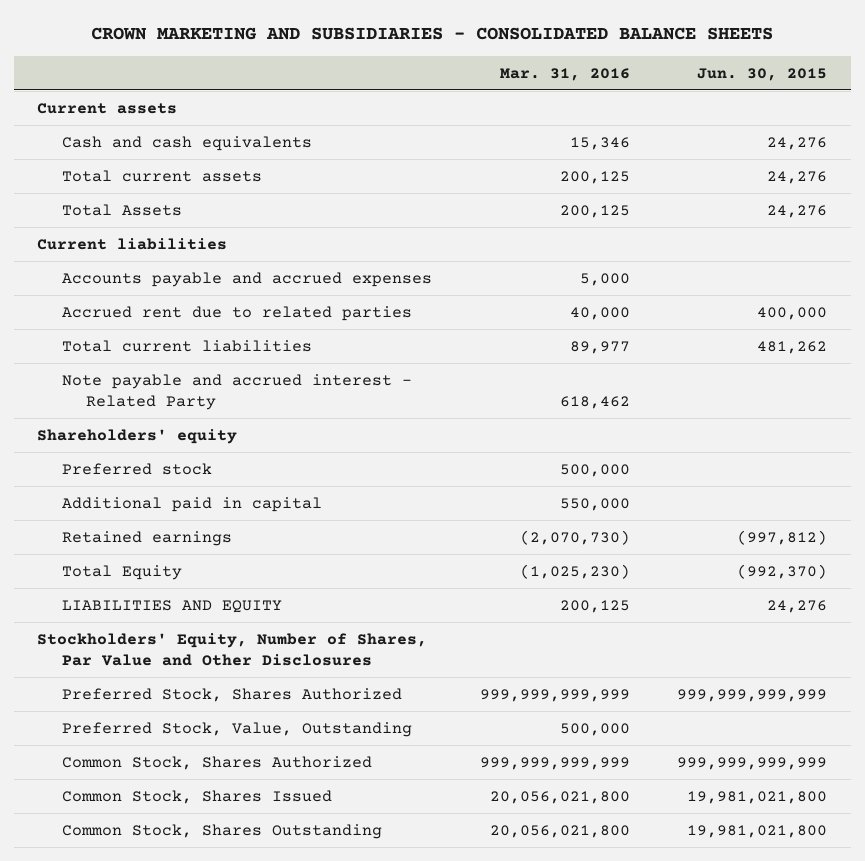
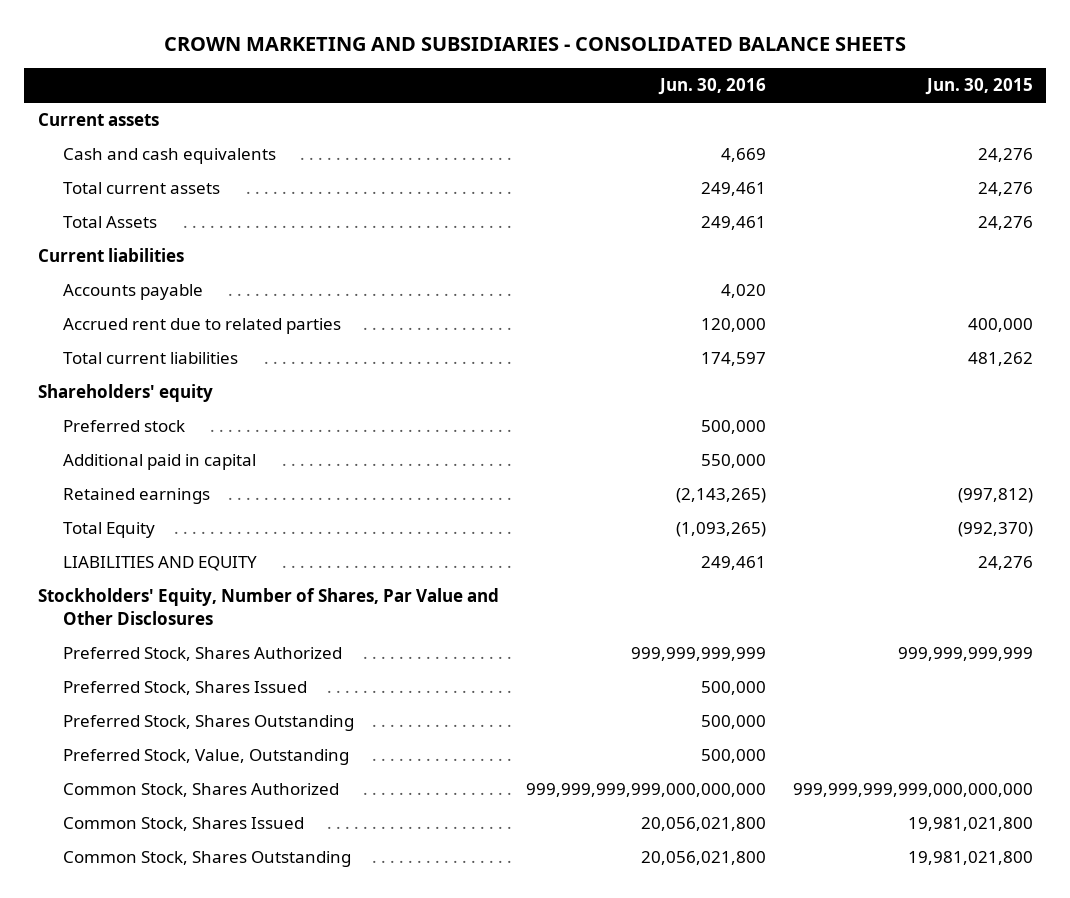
- | Mar. 31, 2016 | Jun. 30, 2015
+ | Jun. 30, 2016 | Jun. 30, 2015
- Accounts payable and accrued expenses | 5,000 |
+ Accounts payable | 4,020 |
- Note payable and accrued interest - Related Party | 618,462 |
+ Preferred Stock, Shares Issued | 500,000 |
+ Preferred Stock, Shares Outstanding | 500,000 |
- Common Stock, Shares Authorized | 999,999,999,999 | 999,999,999,999
+ Common Stock, Shares Authorized | 999,999,999,999,000,000,000 | 999,999,999,999,000,000,000

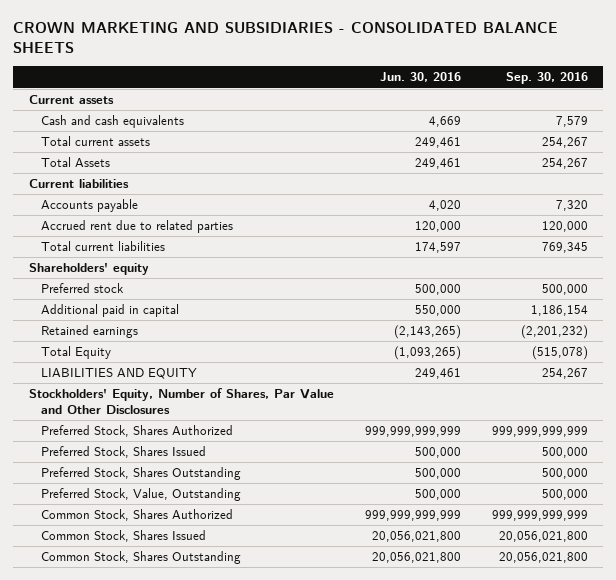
- | Jun. 30, 2016 | Jun. 30, 2015
+ | Jun. 30, 2016 | Sep. 30, 2016
- Common Stock, Shares Authorized | 999,999,999,999,000,000,000 | 999,999,999,999,000,000,000
+ Common Stock, Shares Authorized | 999,999,999,999 | 999,999,999,999

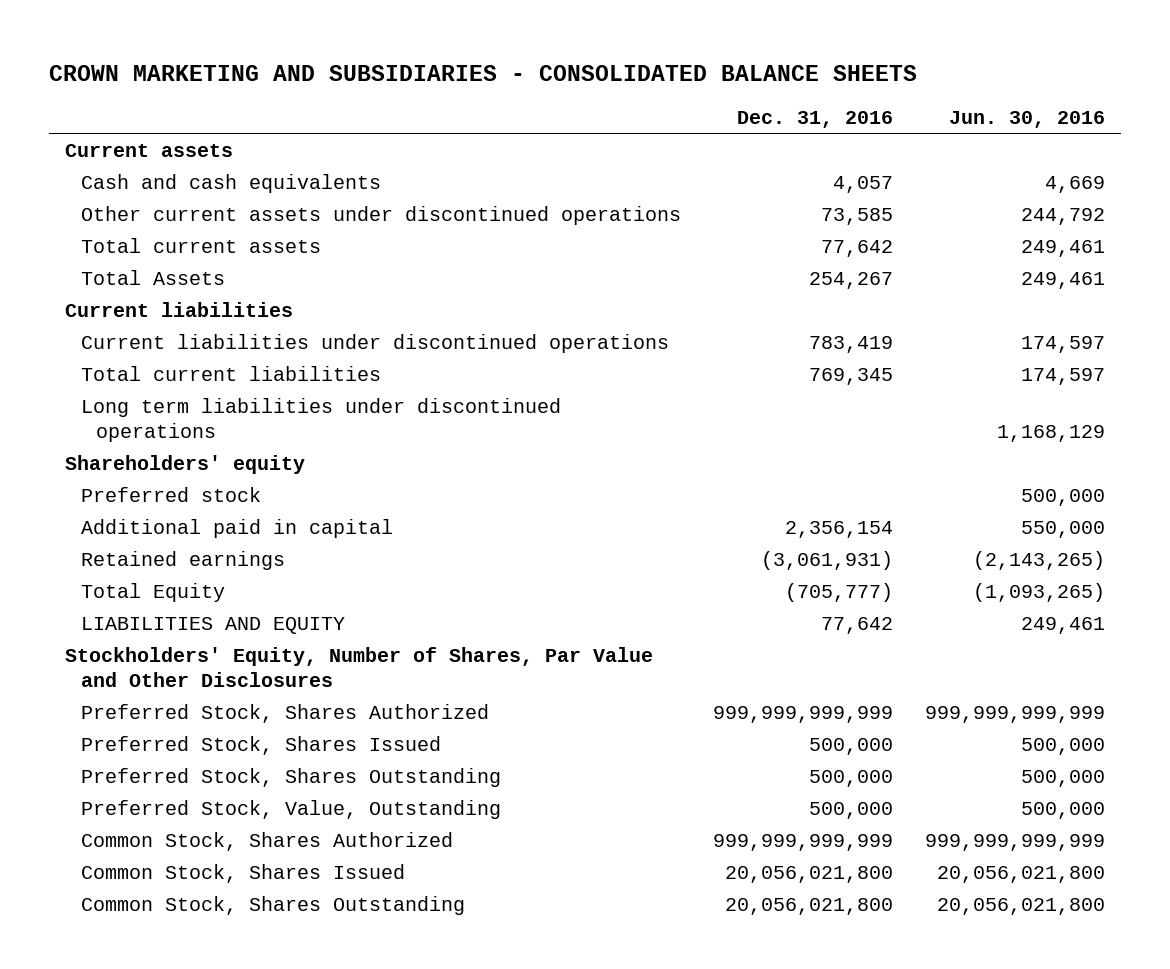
- | Jun. 30, 2016 | Sep. 30, 2016
+ | Dec. 31, 2016 | Jun. 30, 2016
+ Other current assets under discontinued operations | 73,585 | 244,792
- Accounts payable | 4,020 | 7,320
- Accrued rent due to related parties | 120,000 | 120,000
+ Current liabilities under discontinued operations | 783,419 | 174,597
+ Long term liabilities under discontinued operations | | 1,168,129

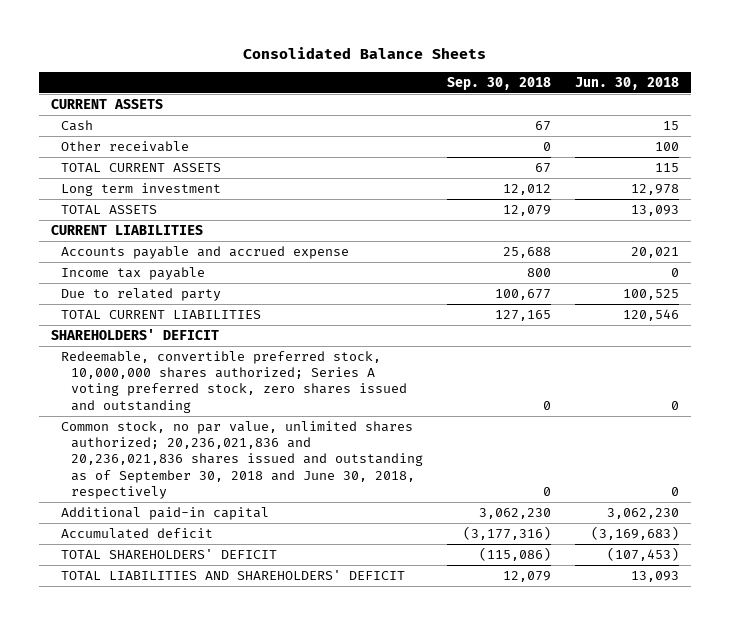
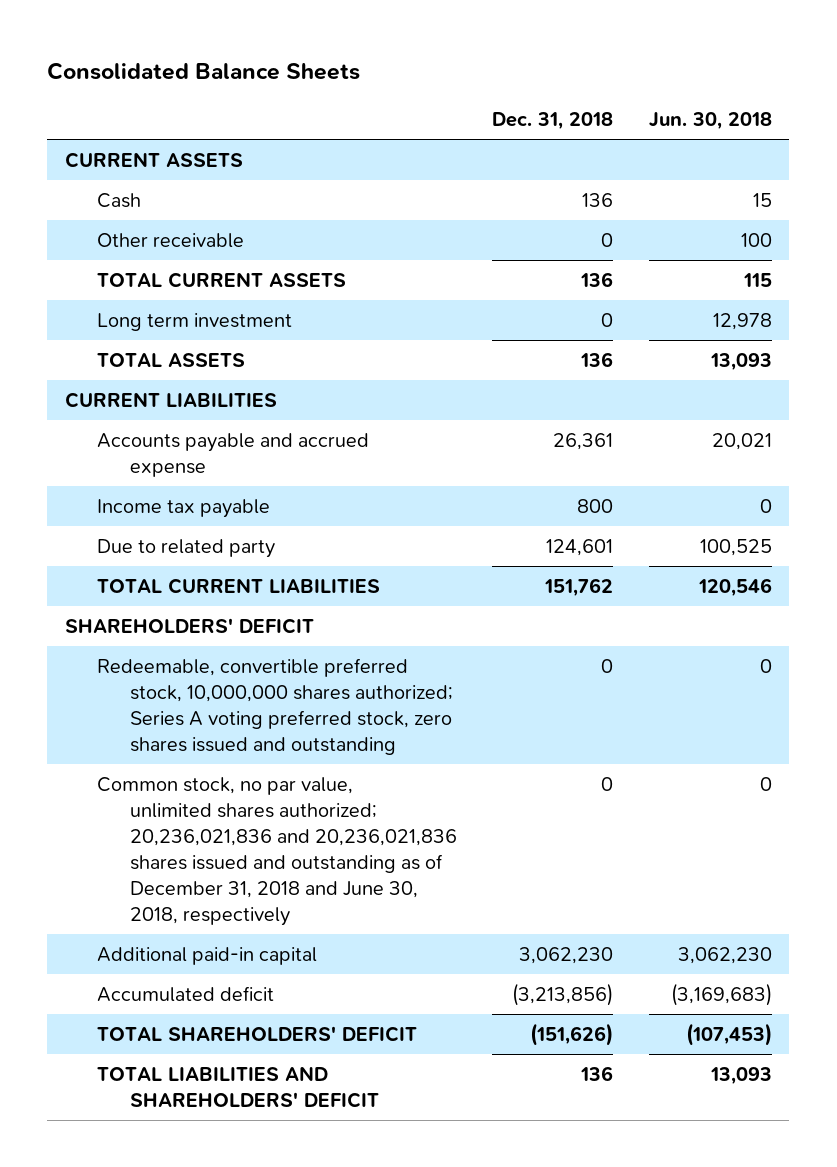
- | Sep. 30, 2018 | Jun. 30, 2018
+ | Dec. 31, 2018 | Jun. 30, 2018
- Common stock, no par value, unlimited shares authorized; 20,236,021,836 and 20,236,021,836 shares issued and outstanding as of September 30, 2018 and June 30, 2018, respectively | 0 | 0
+ Common stock, no par value, unlimited shares authorized; 20,236,021,836 and 20,236,021,836 shares issued and outstanding as of December 31, 2018 and June 30, 2018, respectively | 0 | 0

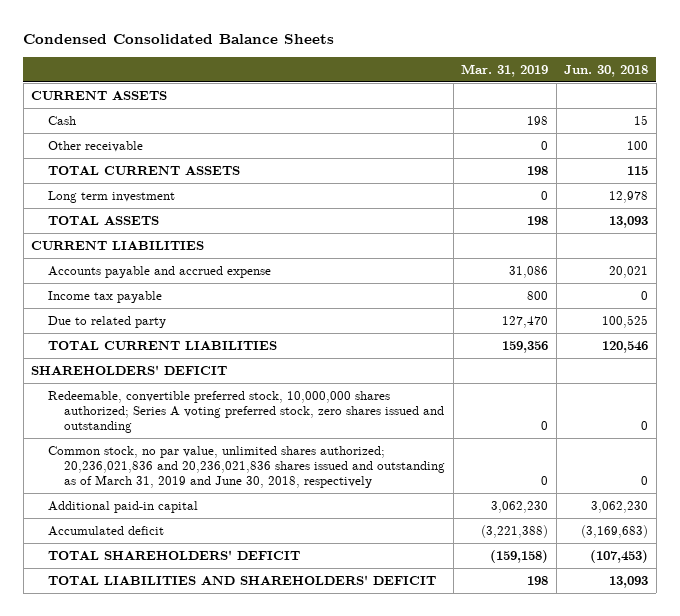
- Consolidated Balance Sheets
+ Condensed Consolidated Balance Sheets
- | Dec. 31, 2018 | Jun. 30, 2018
+ | Mar. 31, 2019 | Jun. 30, 2018
- Common stock, no par value, unlimited shares authorized; 20,236,021,836 and 20,236,021,836 shares issued and outstanding as of December 31, 2018 and June 30, 2018, respectively | 0 | 0
+ Common stock, no par value, unlimited shares authorized; 20,236,021,836 and 20,236,021,836 shares issued and outstanding as of March 31, 2019 and June 30, 2018, respectively | 0 | 0

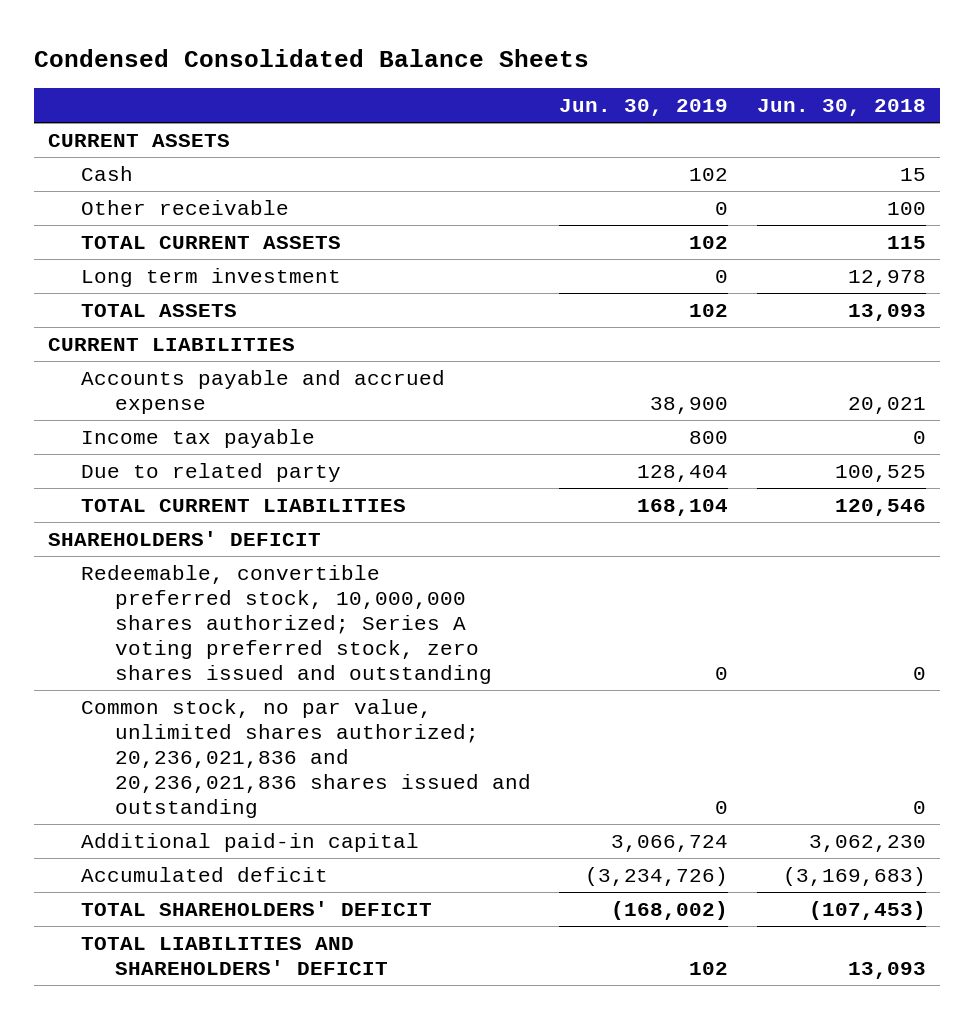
- | Mar. 31, 2019 | Jun. 30, 2018
+ | Jun. 30, 2019 | Jun. 30, 2018
- Common stock, no par value, unlimited shares authorized; 20,236,021,836 and 20,236,021,836 shares issued and outstanding as of March 31, 2019 and June 30, 2018, respectively | 0 | 0
+ Common stock, no par value, unlimited shares authorized; 20,236,021,836 and 20,236,021,836 shares issued and outstanding | 0 | 0

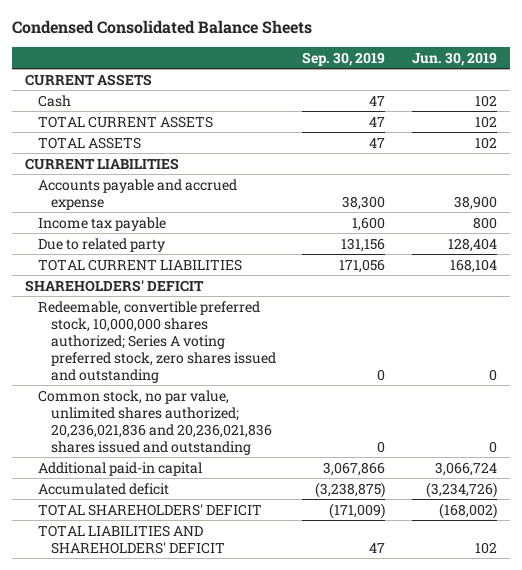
- | Jun. 30, 2019 | Jun. 30, 2018
+ | Sep. 30, 2019 | Jun. 30, 2019
- Other receivable | 0 | 100
- Long term investment | 0 | 12,978

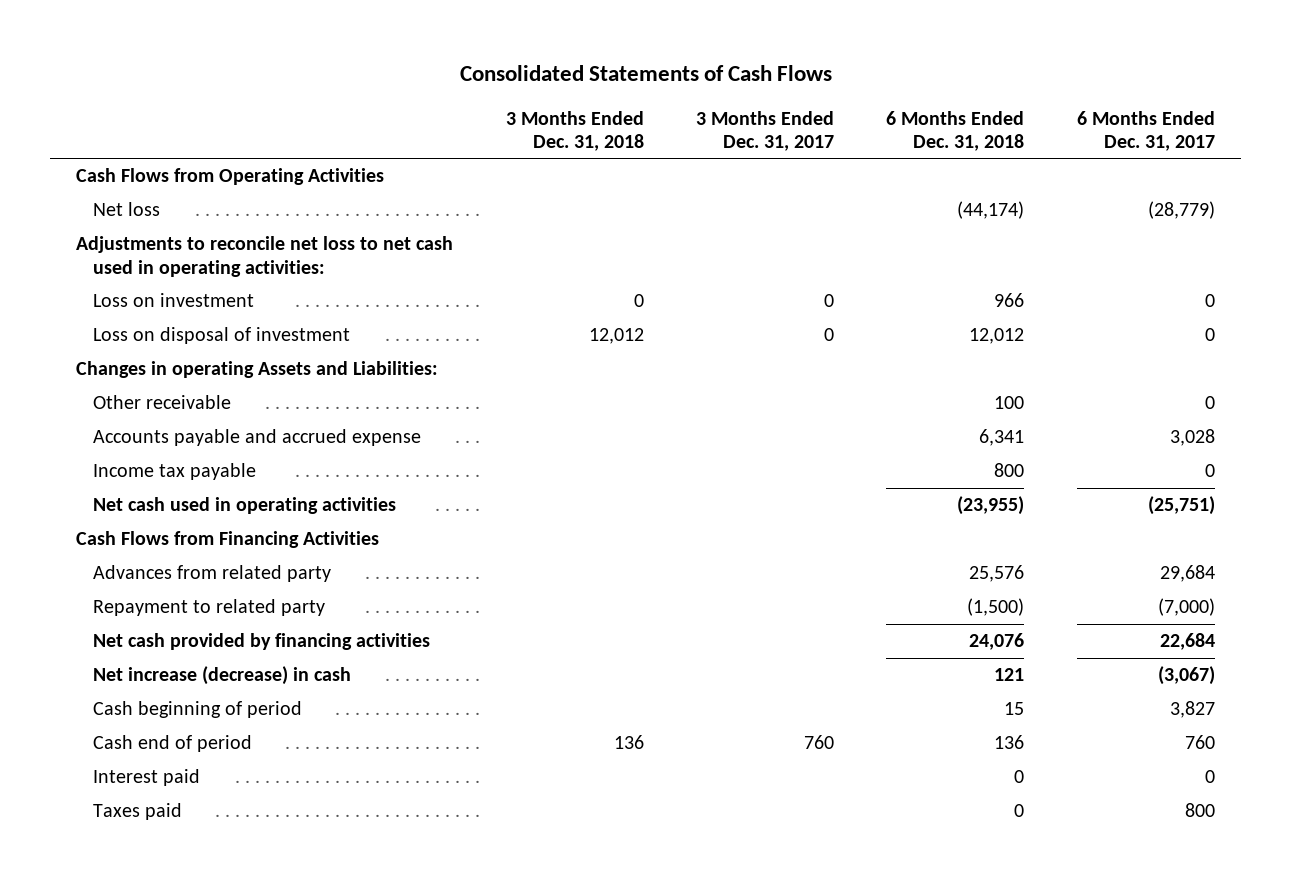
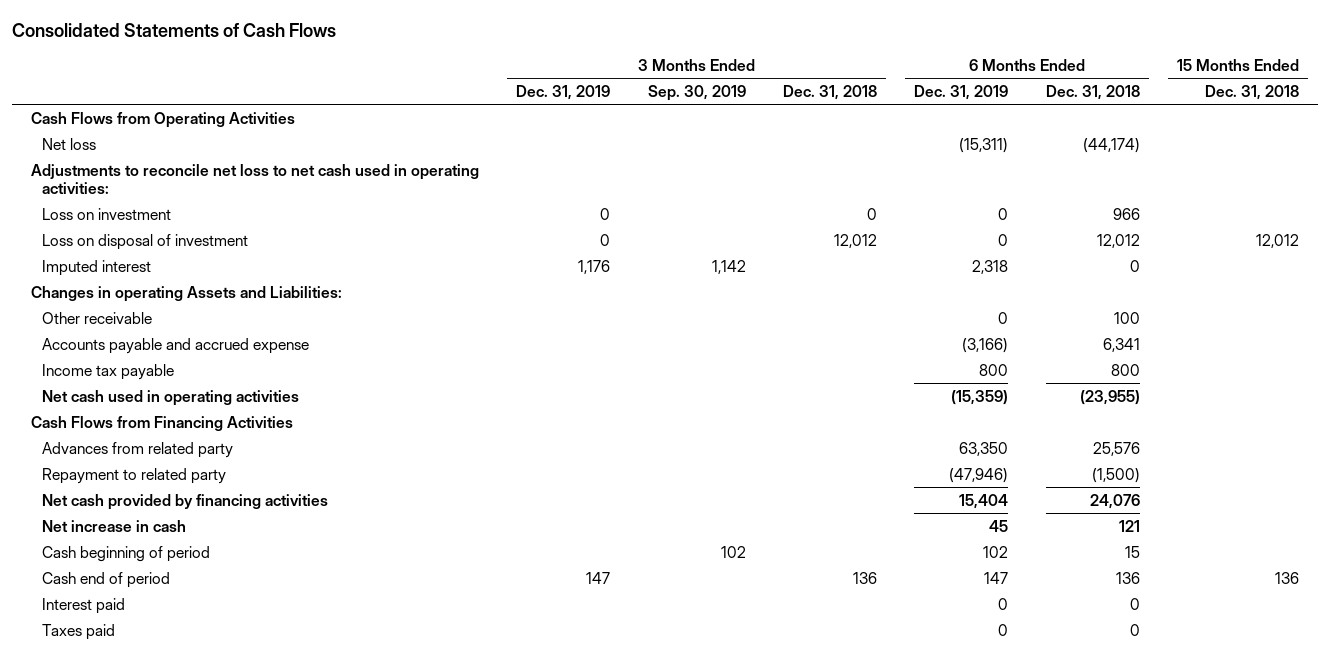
- | 3 Months Ended Dec. 31, 2018 | 3 Months Ended Dec. 31, 2017 | 6 Months Ended Dec. 31, 2018 | 6 Months Ended Dec. 31, 2017
+ | 3 Months Ended Dec. 31, 2019 | 3 Months Ended Sep. 30, 2019 | 3 Months Ended Dec. 31, 2018 | 6 Months Ended Dec. 31, 2019 | 6 Months Ended Dec. 31, 2018 | 15 Months Ended Dec. 31, 2018
+ Imputed interest | 1,176 | 1,142 | | 2,318 | 0 |
- Net increase (decrease) in cash | | | 121 | (3,067)
+ Net increase in cash | | | | 45 | 121 |

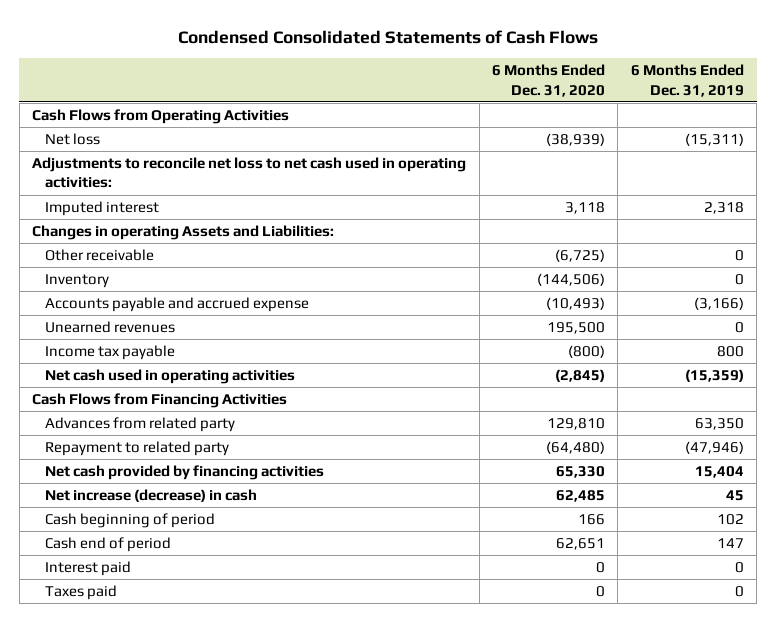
- Consolidated Statements of Cash Flows
+ Condensed Consolidated Statements of Cash Flows
- | 3 Months Ended Dec. 31, 2019 | 3 Months Ended Sep. 30, 2019 | 3 Months Ended Dec. 31, 2018 | 6 Months Ended Dec. 31, 2019 | 6 Months Ended Dec. 31, 2018 | 15 Months Ended Dec. 31, 2018
+ | 6 Months Ended Dec. 31, 2020 | 6 Months Ended Dec. 31, 2019
- Loss on investment | 0 | | 0 | 0 | 966 |
- Loss on disposal of investment | 0 | | 12,012 | 0 | 12,012 | 12,012
+ Inventory | (144,506) | 0
+ Unearned revenues | 195,500 | 0
- Net increase in cash | | | | 45 | 121 |
+ Net increase (decrease) in cash | 62,485 | 45

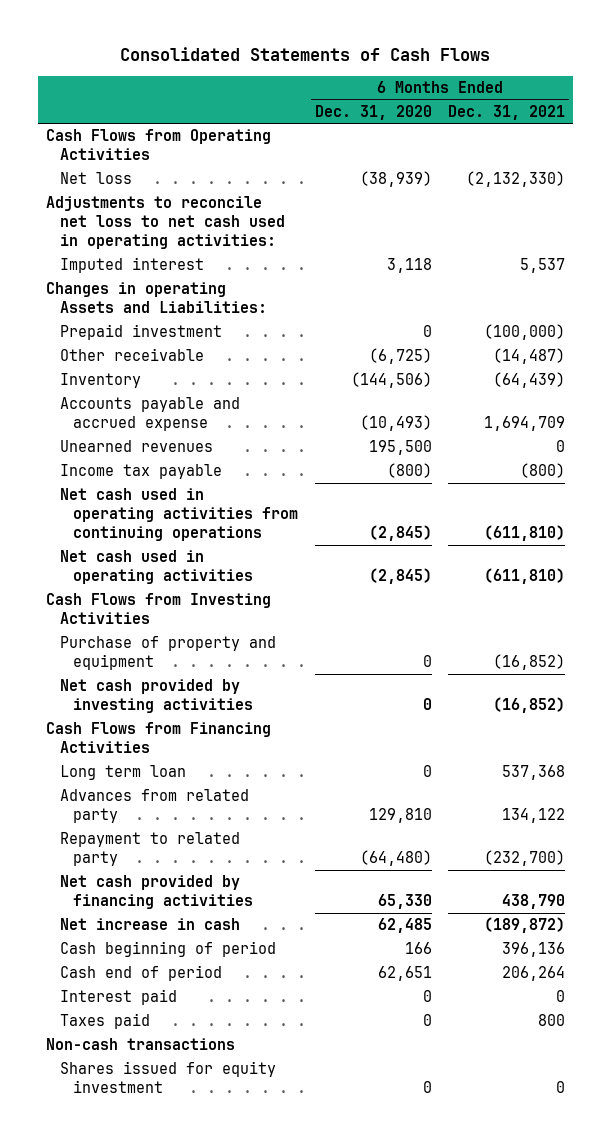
- Condensed Consolidated Statements of Cash Flows
+ Consolidated Statements of Cash Flows
- | 6 Months Ended Dec. 31, 2020 | 6 Months Ended Dec. 31, 2019
+ | 6 Months Ended Dec. 31, 2020 | 6 Months Ended Dec. 31, 2021
+ Prepaid investment | 0 | (100,000)
+ Net cash used in operating activities from continuing operations | (2,845) | (611,810)
+ Cash Flows from Investing Activities
+ Purchase of property and equipment | 0 | (16,852)
+ Net cash provided by investing activities | 0 | (16,852)
+ Long term loan | 0 | 537,368
- Net increase (decrease) in cash | 62,485 | 45
+ Net increase in cash | 62,485 | (189,872)
+ Non-cash transactions
+ Shares issued for equity investment | 0 | 0

